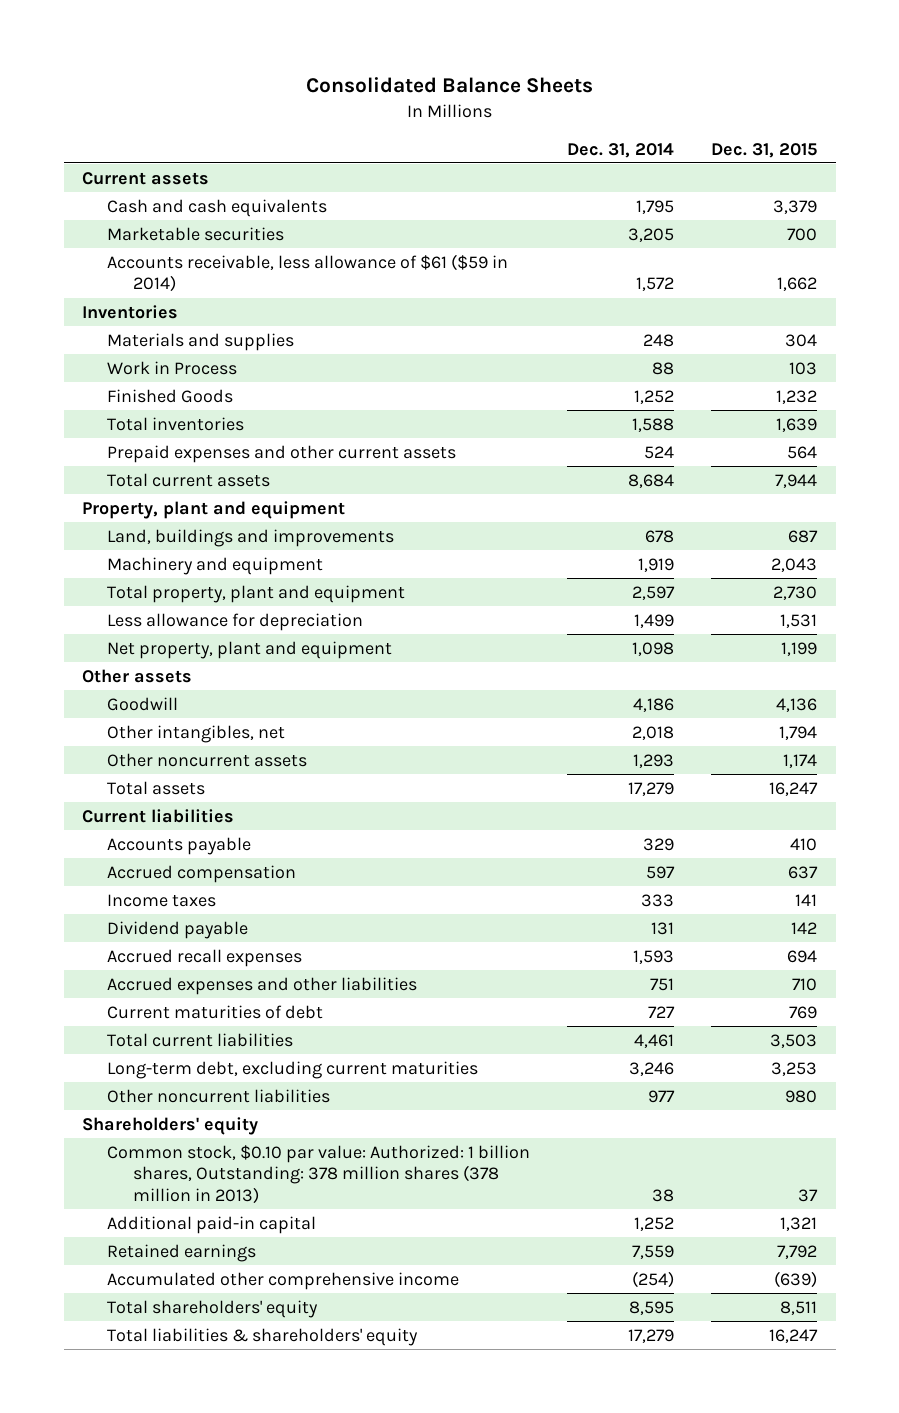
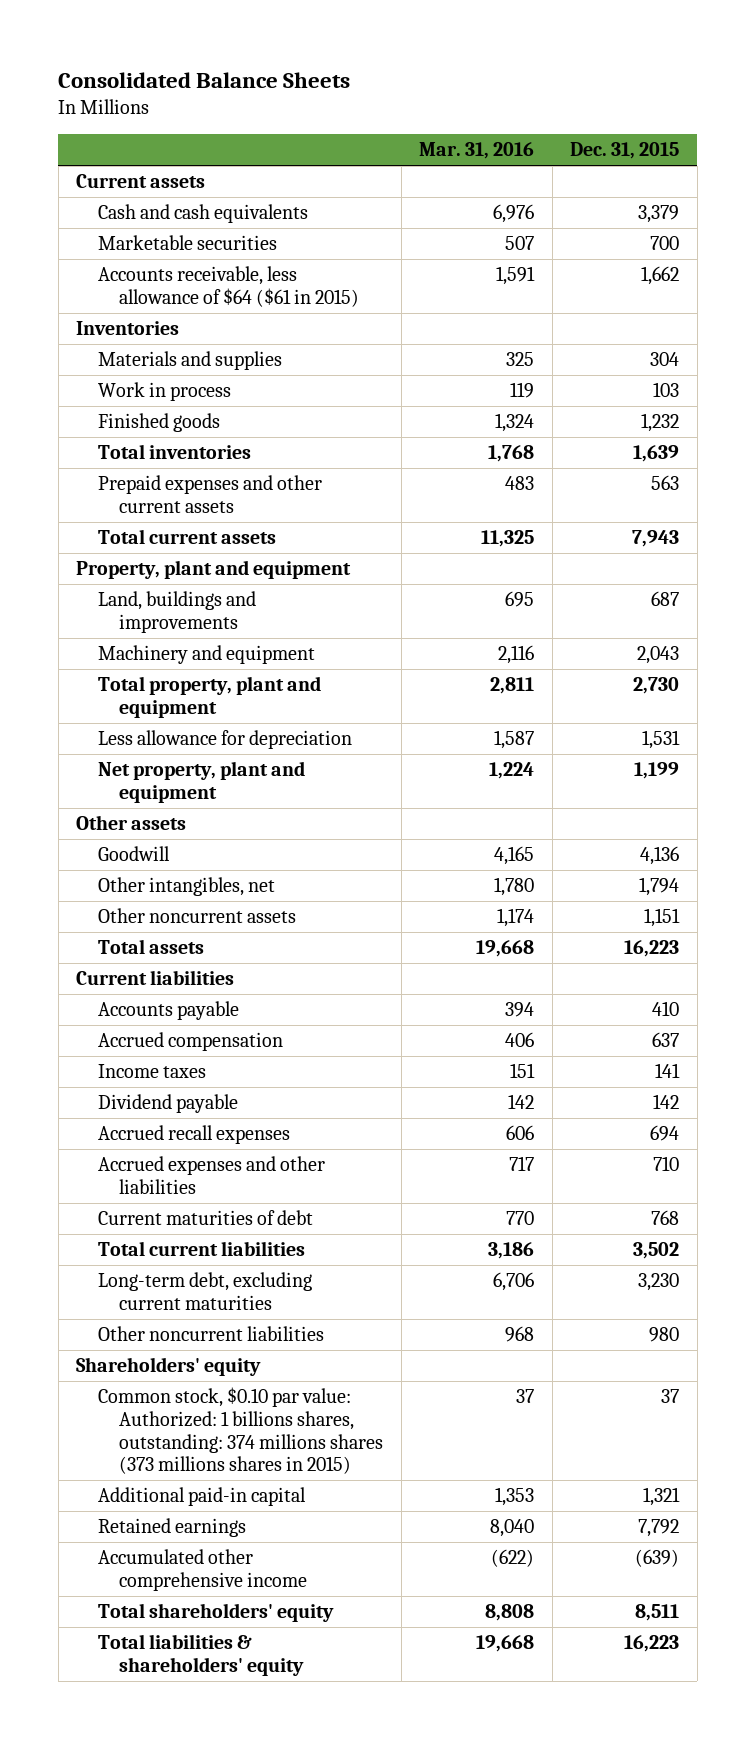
- | Dec. 31, 2014 | Dec. 31, 2015
+ | Mar. 31, 2016 | Dec. 31, 2015
- Accounts receivable, less allowance of $61 ($59 in 2014) | 1,572 | 1,662
+ Accounts receivable, less allowance of $64 ($61 in 2015) | 1,591 | 1,662
- Work in Process | 88 | 103
- Finished Goods | 1,252 | 1,232
+ Work in process | 119 | 103
+ Finished goods | 1,324 | 1,232
- Prepaid expenses and other current assets | 524 | 564
- Total current assets | 8,684 | 7,944
+ Prepaid expenses and other current assets | 483 | 563
+ Total current assets | 11,325 | 7,943
- Other noncurrent assets | 1,293 | 1,174
- Total assets | 17,279 | 16,247
+ Other noncurrent assets | 1,174 | 1,151
+ Total assets | 19,668 | 16,223
- Current maturities of debt | 727 | 769
- Total current liabilities | 4,461 | 3,503
- Long-term debt, excluding current maturities | 3,246 | 3,253
+ Current maturities of debt | 770 | 768
+ Total current liabilities | 3,186 | 3,502
+ Long-term debt, excluding current maturities | 6,706 | 3,230
- Common stock, $0.10 par value: Authorized: 1 billion shares, Outstanding: 378 million shares (378 million in 2013) | 38 | 37
+ Common stock, $0.10 par value: Authorized: 1 billions shares, outstanding: 374 millions shares (373 millions shares in 2015) | 37 | 37
- Total liabilities & shareholders' equity | 17,279 | 16,247
+ Total liabilities & shareholders' equity | 19,668 | 16,223

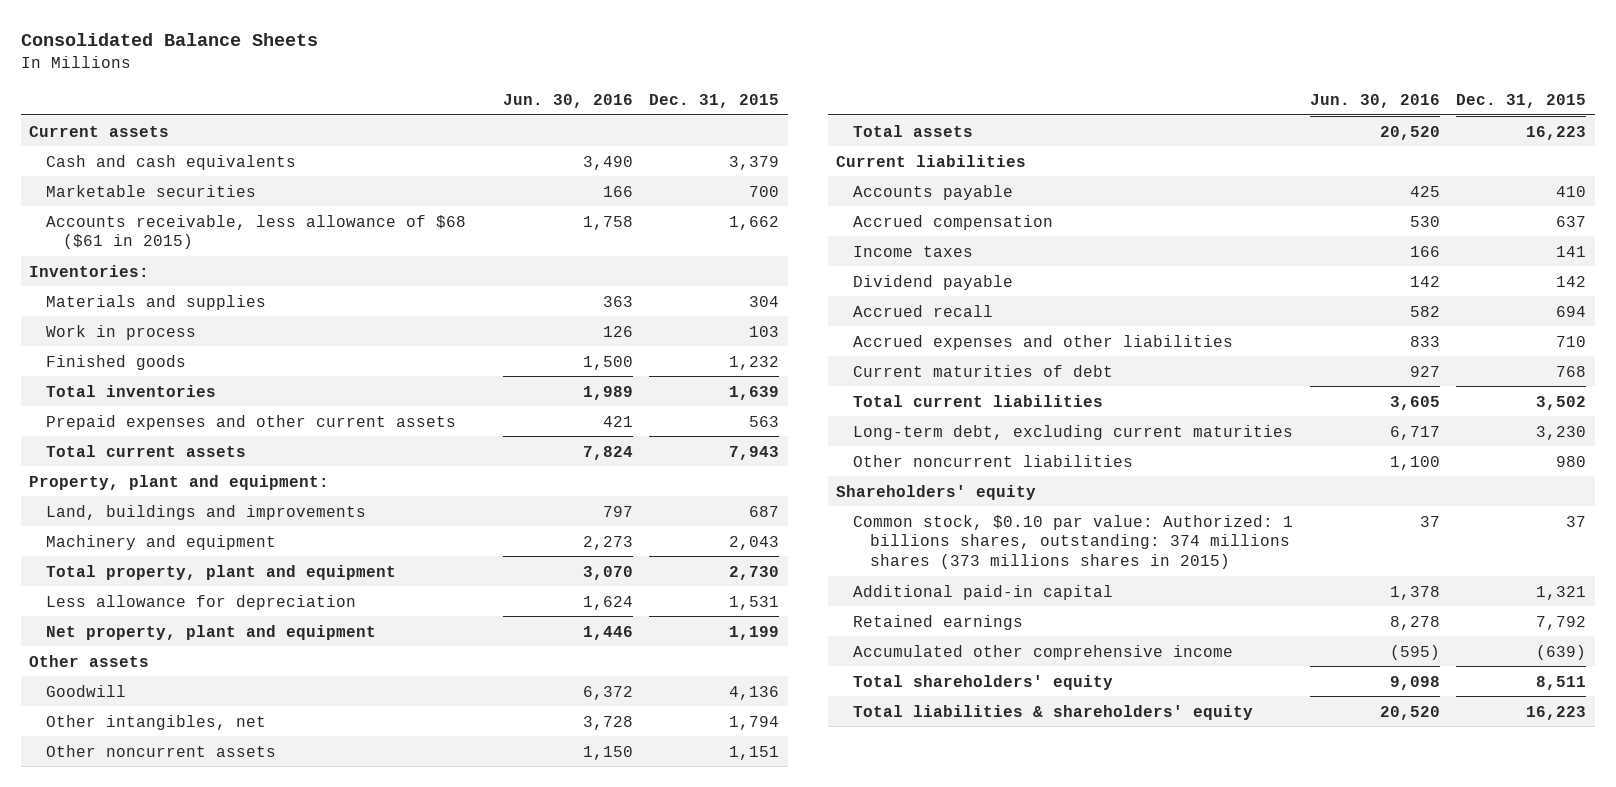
- | Mar. 31, 2016 | Dec. 31, 2015
+ | Jun. 30, 2016 | Dec. 31, 2015
- Accounts receivable, less allowance of $64 ($61 in 2015) | 1,591 | 1,662
- Inventories
+ Accounts receivable, less allowance of $68 ($61 in 2015) | 1,758 | 1,662
+ Inventories:
- Property, plant and equipment
+ Property, plant and equipment:
- Accrued recall expenses | 606 | 694
+ Accrued recall | 582 | 694

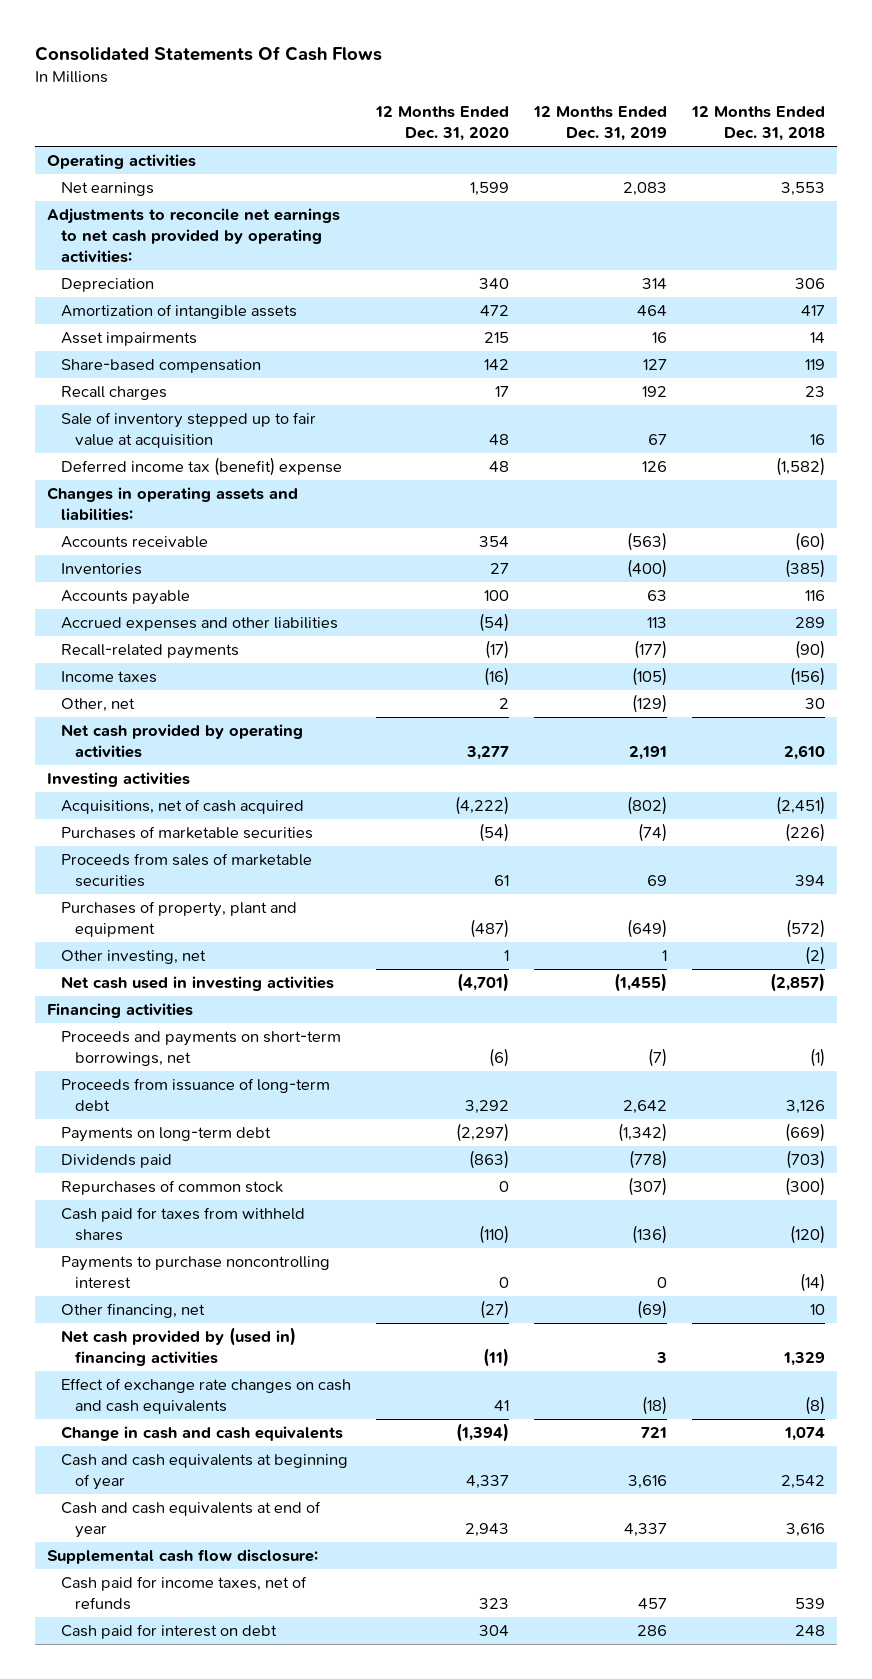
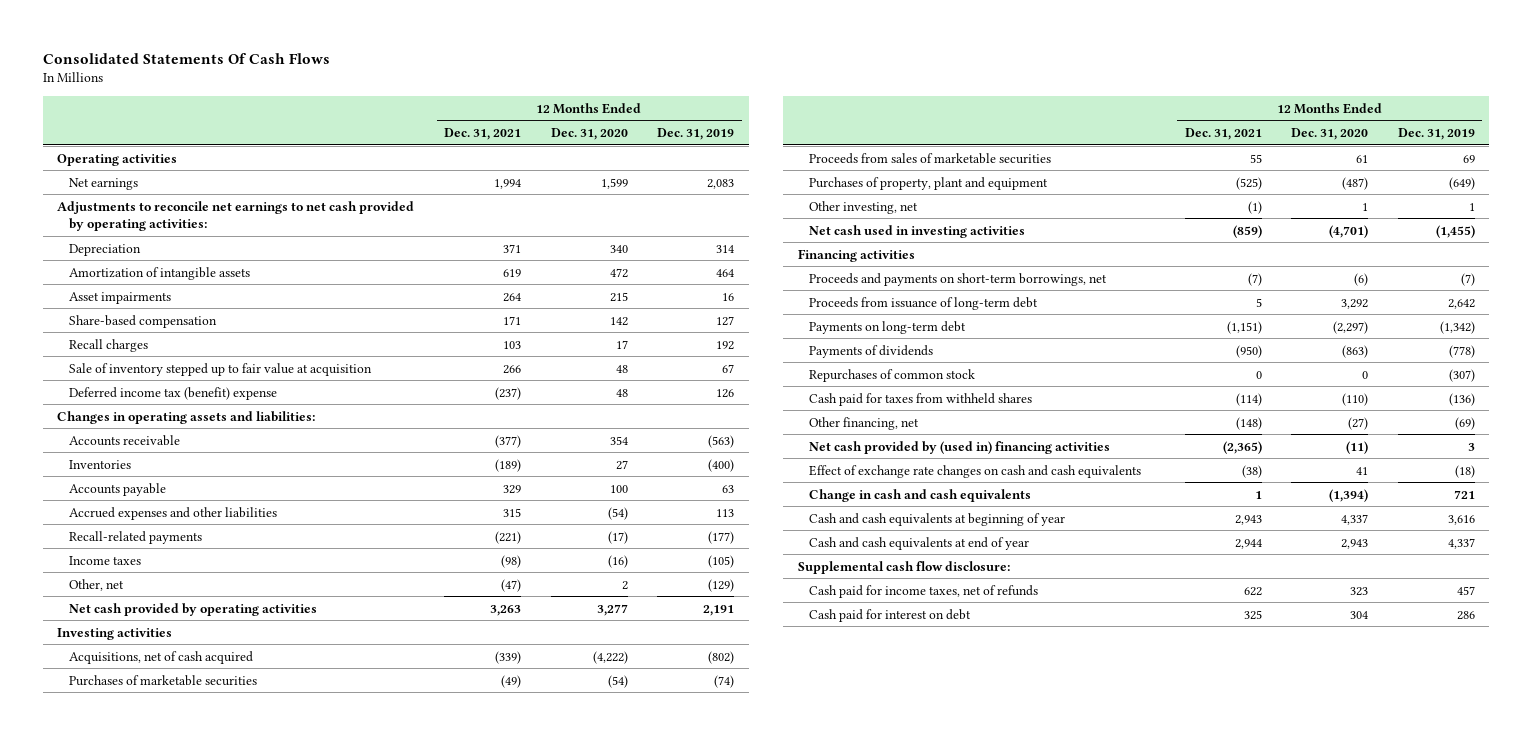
- | 12 Months Ended Dec. 31, 2020 | 12 Months Ended Dec. 31, 2019 | 12 Months Ended Dec. 31, 2018
+ | 12 Months Ended Dec. 31, 2021 | 12 Months Ended Dec. 31, 2020 | 12 Months Ended Dec. 31, 2019
- Dividends paid | (863) | (778) | (703)
+ Payments of dividends | (950) | (863) | (778)
- Payments to purchase noncontrolling interest | 0 | 0 | (14)

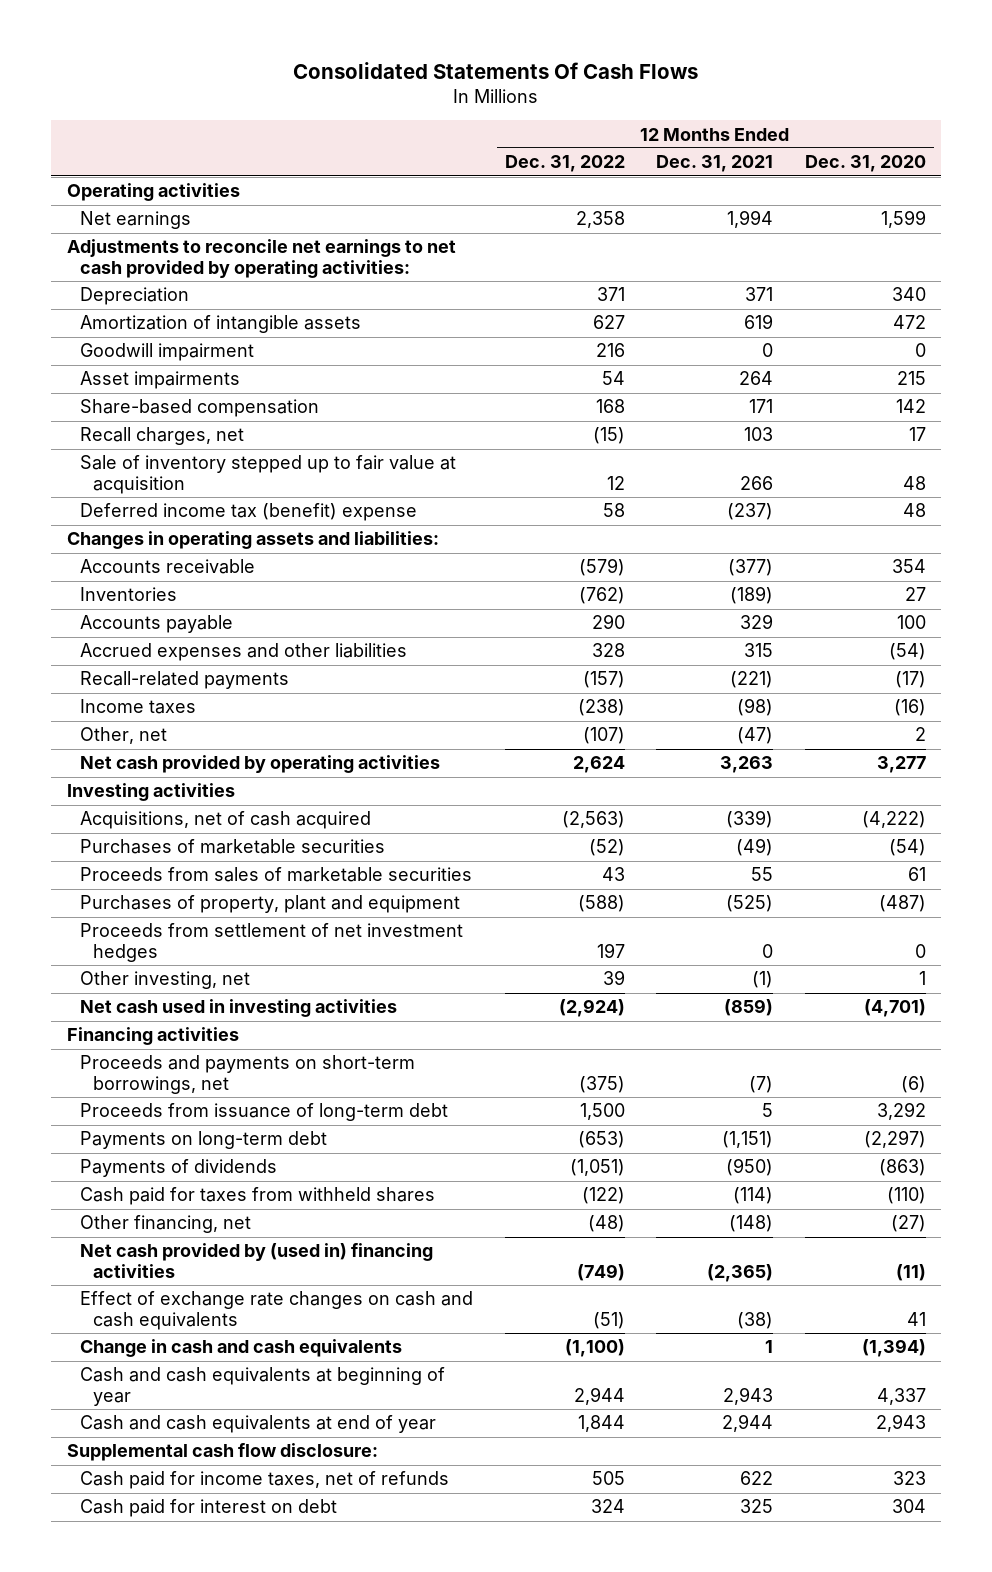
- | 12 Months Ended Dec. 31, 2021 | 12 Months Ended Dec. 31, 2020 | 12 Months Ended Dec. 31, 2019
+ | 12 Months Ended Dec. 31, 2022 | 12 Months Ended Dec. 31, 2021 | 12 Months Ended Dec. 31, 2020
+ Goodwill impairment | 216 | 0 | 0
- Recall charges | 103 | 17 | 192
+ Recall charges, net | (15) | 103 | 17
+ Proceeds from settlement of net investment hedges | 197 | 0 | 0
- Repurchases of common stock | 0 | 0 | (307)

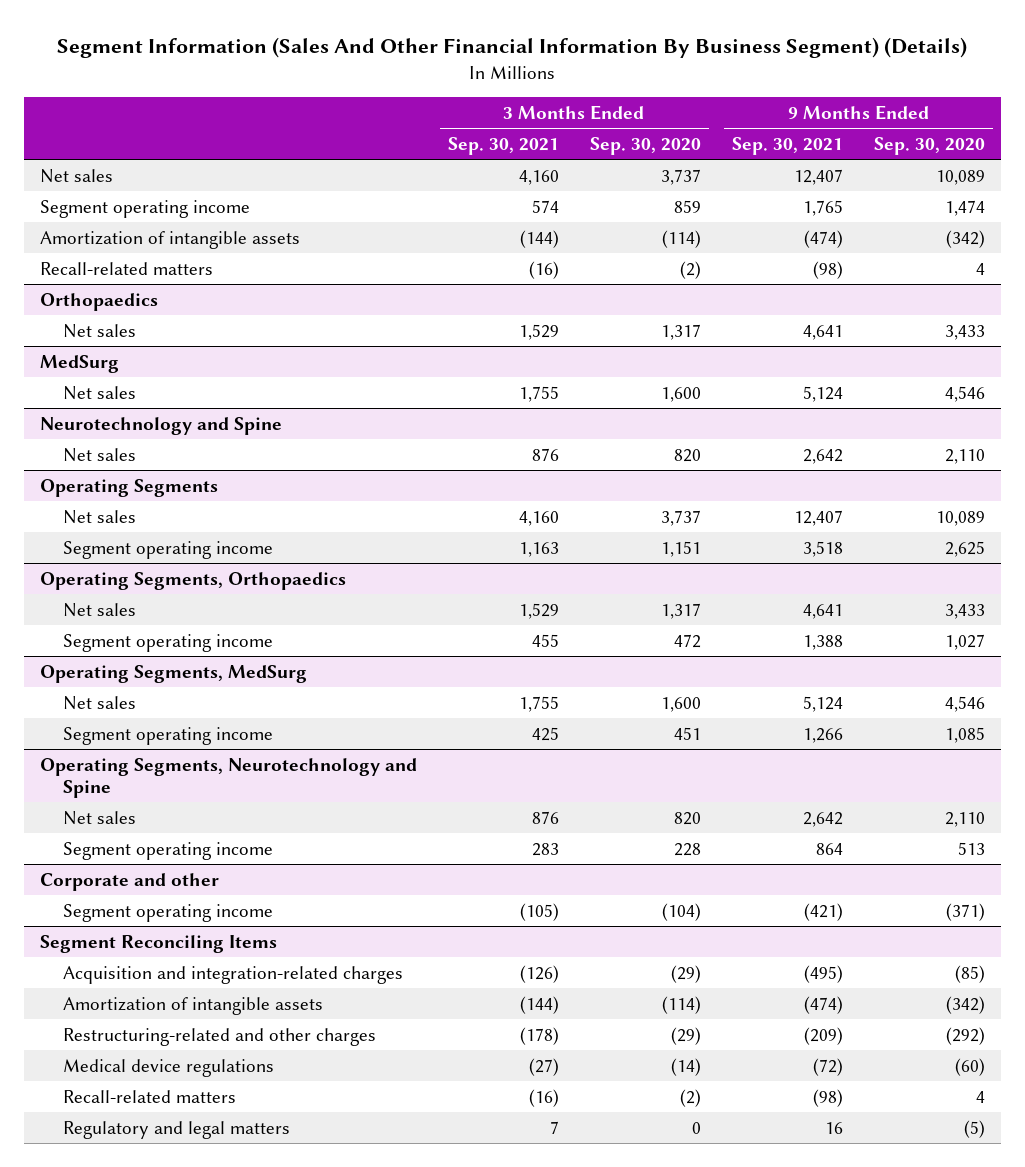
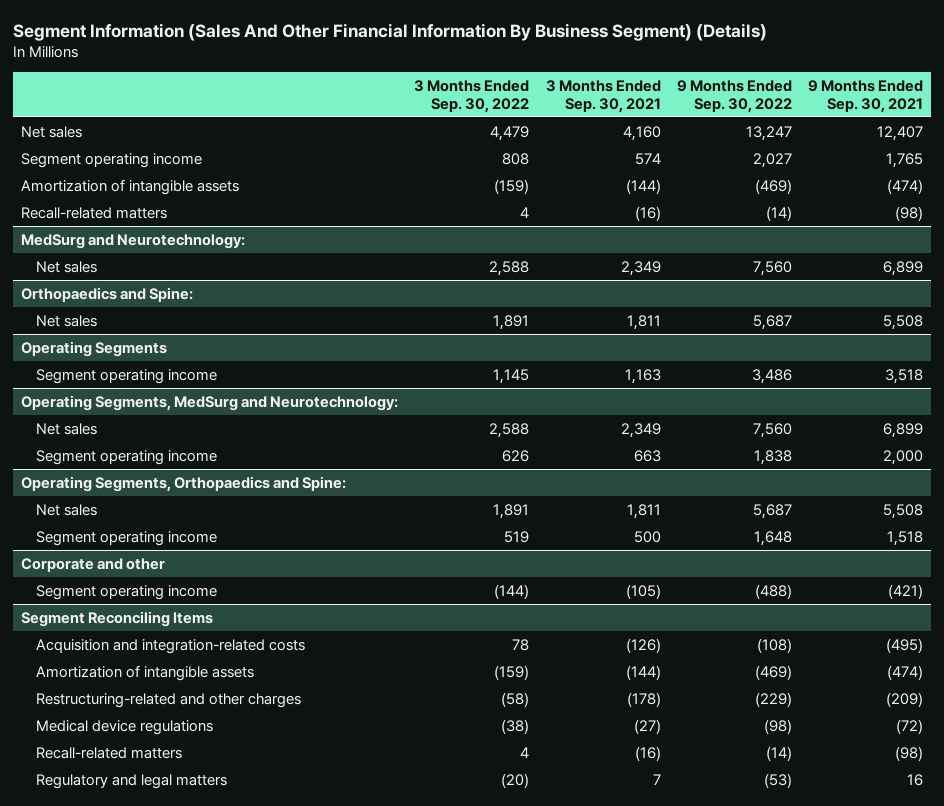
- | 3 Months Ended Sep. 30, 2021 | 3 Months Ended Sep. 30, 2020 | 9 Months Ended Sep. 30, 2021 | 9 Months Ended Sep. 30, 2020
+ | 3 Months Ended Sep. 30, 2022 | 3 Months Ended Sep. 30, 2021 | 9 Months Ended Sep. 30, 2022 | 9 Months Ended Sep. 30, 2021
- Orthopaedics
- Net sales | 1,529 | 1,317 | 4,641 | 3,433
- MedSurg
- Net sales | 1,755 | 1,600 | 5,124 | 4,546
- Neurotechnology and Spine
- Net sales | 876 | 820 | 2,642 | 2,110
+ MedSurg and Neurotechnology:
+ Net sales | 2,588 | 2,349 | 7,560 | 6,899
+ Orthopaedics and Spine:
+ Net sales | 1,891 | 1,811 | 5,687 | 5,508
@ Operating Segments
- Net sales | 4,160 | 3,737 | 12,407 | 10,089
- Operating Segments, Orthopaedics
- Net sales | 1,529 | 1,317 | 4,641 | 3,433
- Segment operating income | 455 | 472 | 1,388 | 1,027
- Operating Segments, MedSurg
- Net sales | 1,755 | 1,600 | 5,124 | 4,546
- Segment operating income | 425 | 451 | 1,266 | 1,085
- Operating Segments, Neurotechnology and Spine
- Net sales | 876 | 820 | 2,642 | 2,110
- Segment operating income | 283 | 228 | 864 | 513
+ Operating Segments, MedSurg and Neurotechnology:
+ Net sales | 2,588 | 2,349 | 7,560 | 6,899
+ Segment operating income | 626 | 663 | 1,838 | 2,000
+ Operating Segments, Orthopaedics and Spine:
+ Net sales | 1,891 | 1,811 | 5,687 | 5,508
+ Segment operating income | 519 | 500 | 1,648 | 1,518
@ Segment Reconciling Items
- Acquisition and integration-related charges | (126) | (29) | (495) | (85)
+ Acquisition and integration-related costs | 78 | (126) | (108) | (495)

